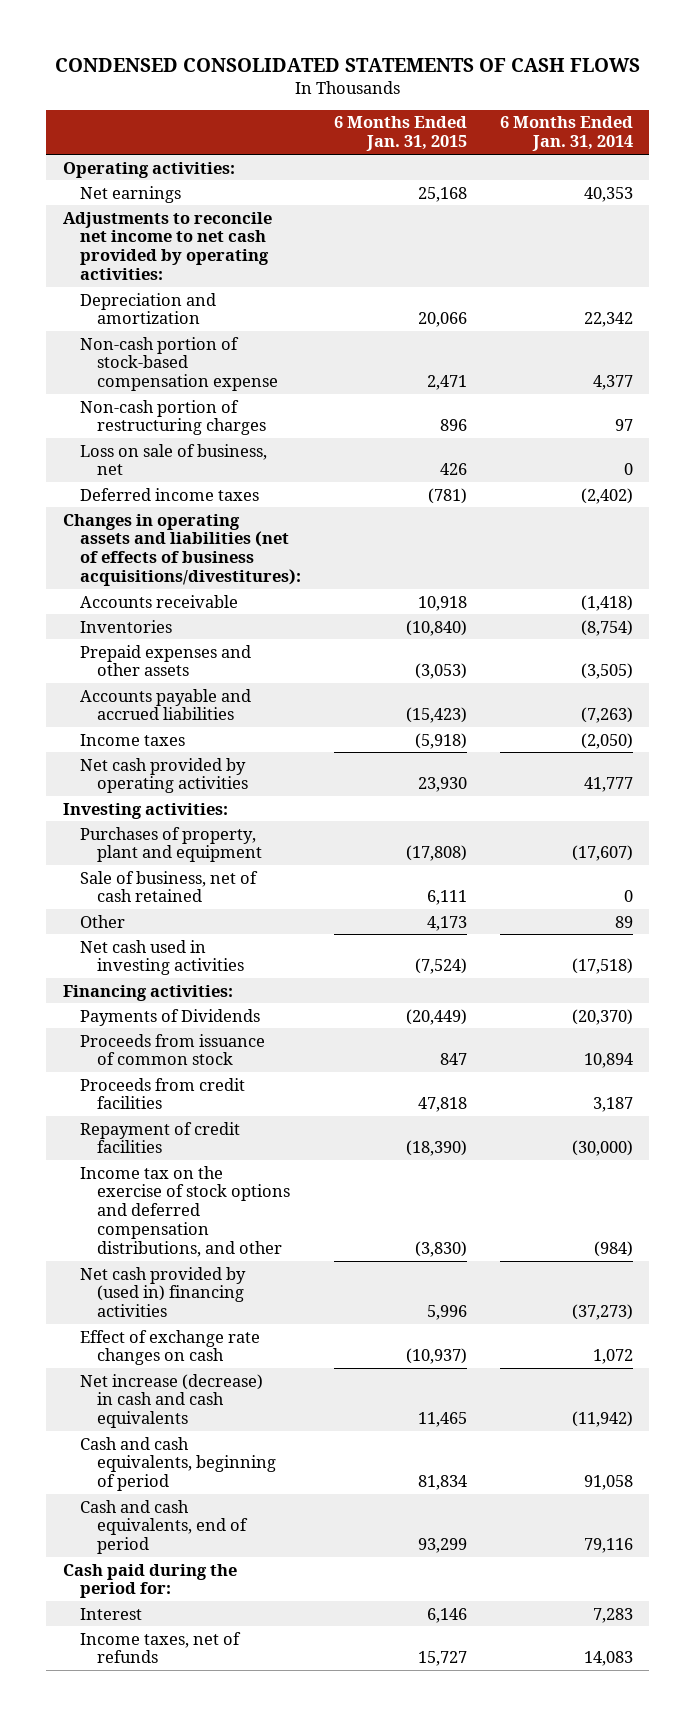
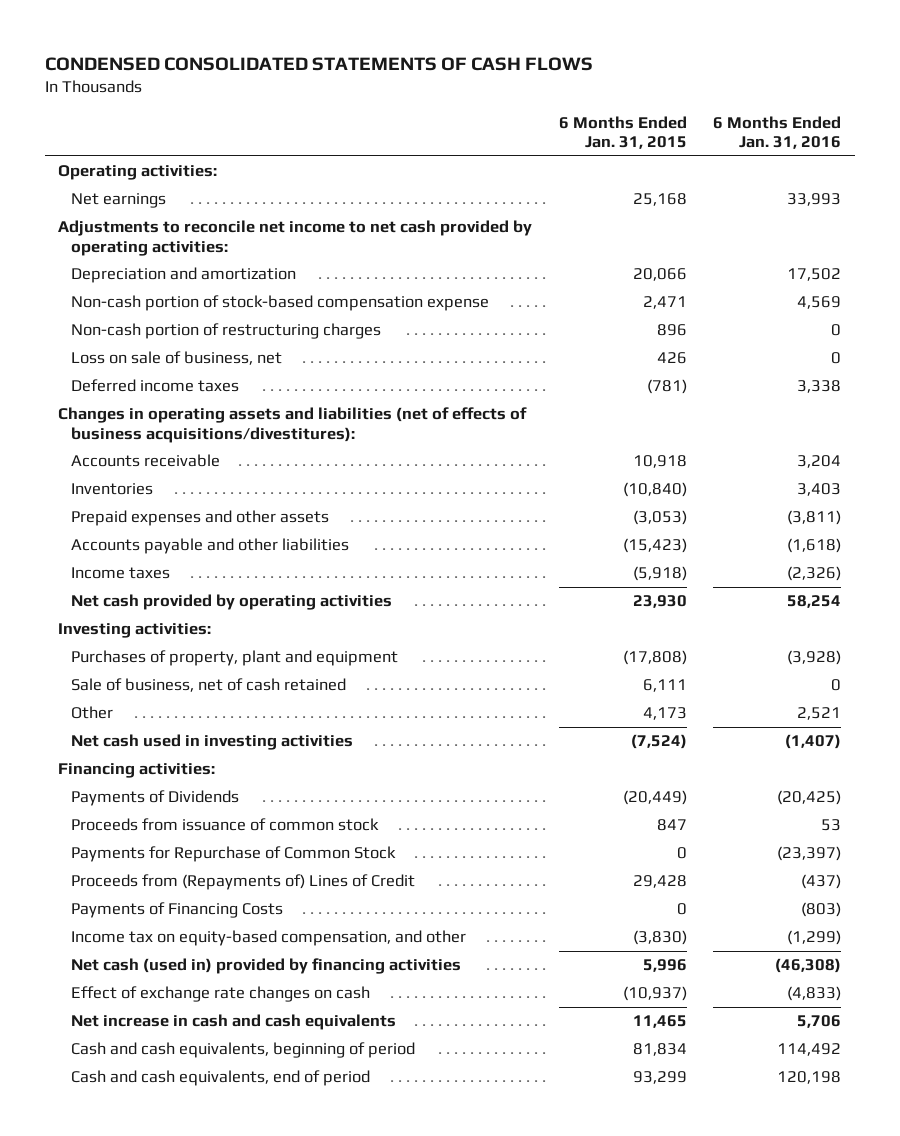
- | 6 Months Ended Jan. 31, 2015 | 6 Months Ended Jan. 31, 2014
+ | 6 Months Ended Jan. 31, 2015 | 6 Months Ended Jan. 31, 2016
- Accounts payable and accrued liabilities | (15,423) | (7,263)
+ Accounts payable and other liabilities | (15,423) | (1,618)
- Proceeds from credit facilities | 47,818 | 3,187
- Repayment of credit facilities | (18,390) | (30,000)
- Income tax on the exercise of stock options and deferred compensation distributions, and other | (3,830) | (984)
- Net cash provided by (used in) financing activities | 5,996 | (37,273)
+ Payments for Repurchase of Common Stock | 0 | (23,397)
+ Proceeds from (Repayments of) Lines of Credit | 29,428 | (437)
+ Payments of Financing Costs | 0 | (803)
+ Income tax on equity-based compensation, and other | (3,830) | (1,299)
+ Net cash (used in) provided by financing activities | 5,996 | (46,308)
- Net increase (decrease) in cash and cash equivalents | 11,465 | (11,942)
+ Net increase in cash and cash equivalents | 11,465 | 5,706
- Cash paid during the period for:
- Interest | 6,146 | 7,283
- Income taxes, net of refunds | 15,727 | 14,083

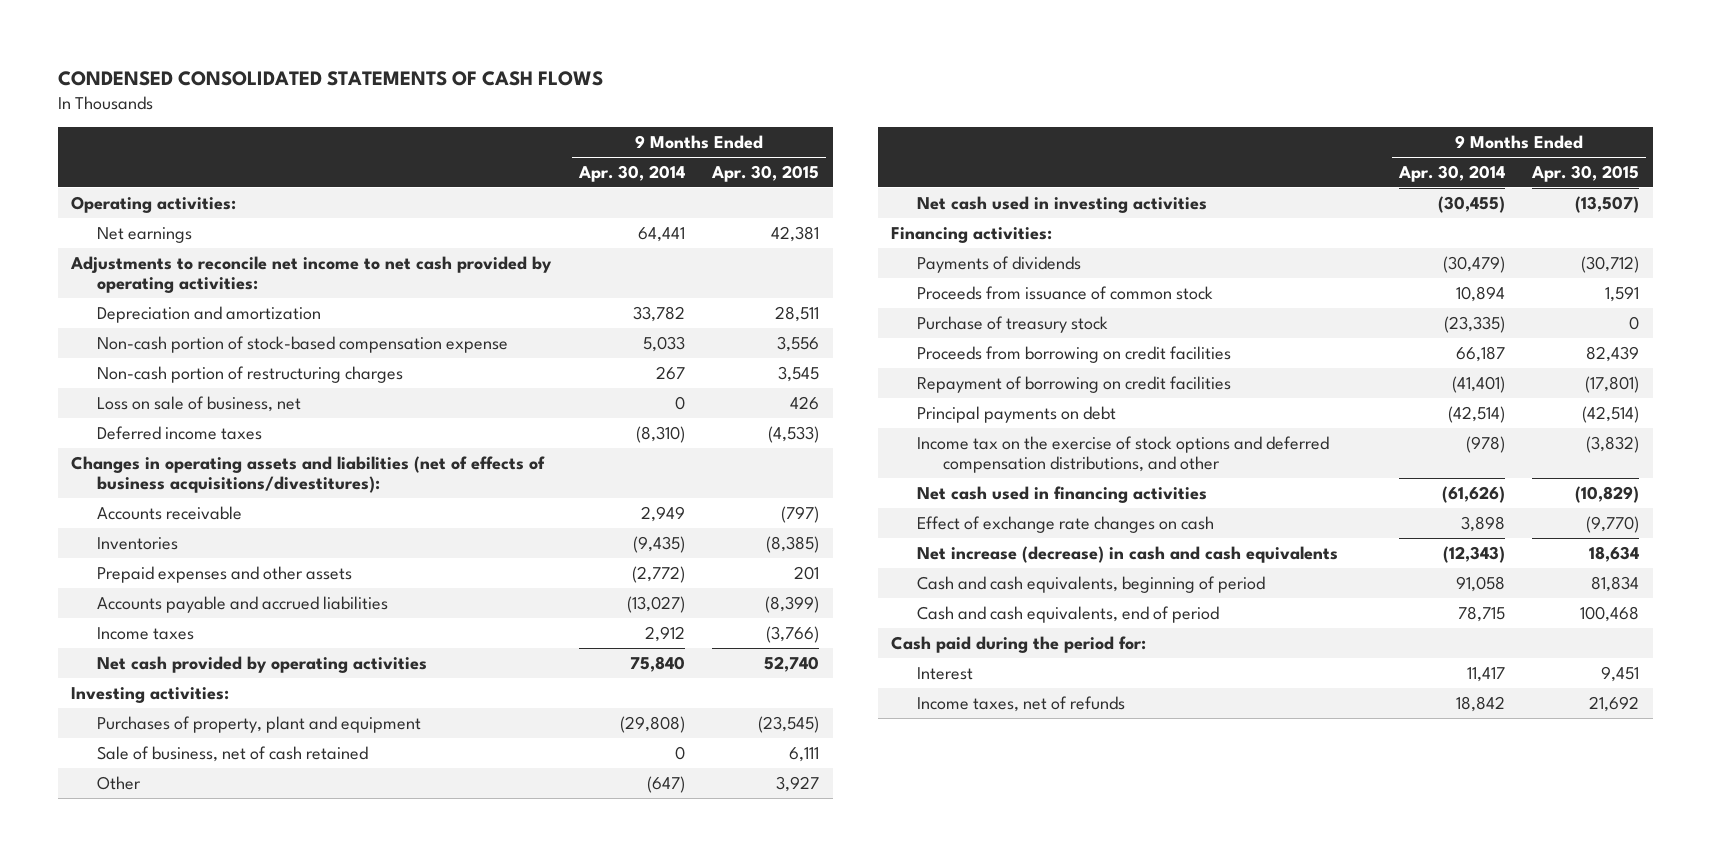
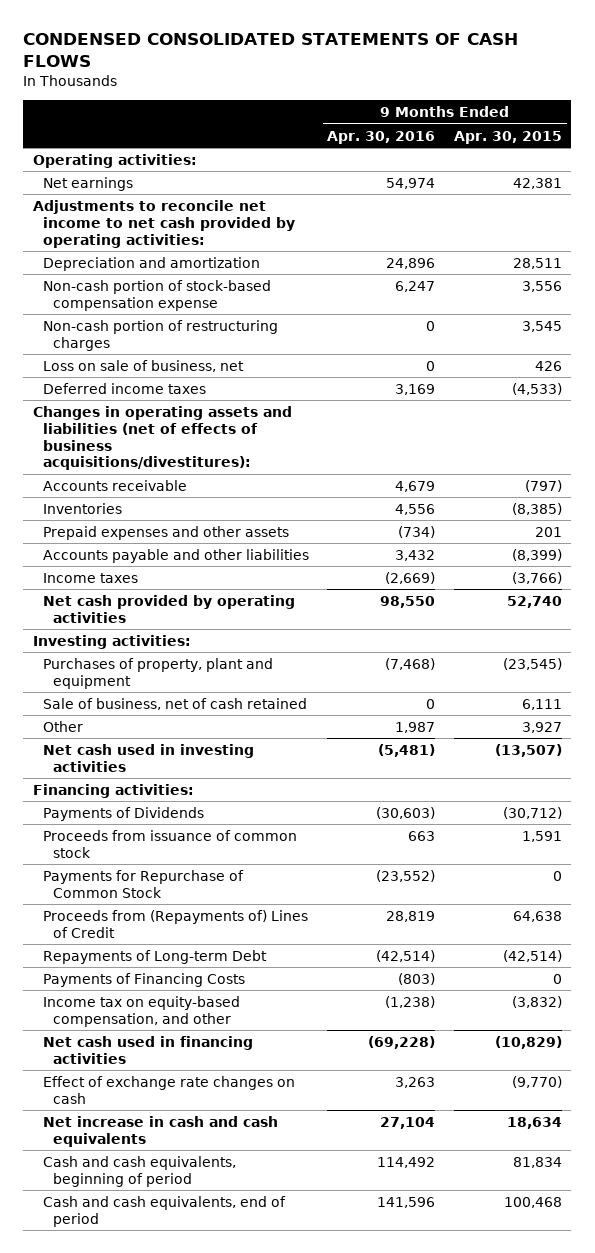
- | 9 Months Ended Apr. 30, 2014 | 9 Months Ended Apr. 30, 2015
+ | 9 Months Ended Apr. 30, 2016 | 9 Months Ended Apr. 30, 2015
- Accounts payable and accrued liabilities | (13,027) | (8,399)
+ Accounts payable and other liabilities | 3,432 | (8,399)
- Payments of dividends | (30,479) | (30,712)
+ Payments of Dividends | (30,603) | (30,712)
- Purchase of treasury stock | (23,335) | 0
- Proceeds from borrowing on credit facilities | 66,187 | 82,439
- Repayment of borrowing on credit facilities | (41,401) | (17,801)
- Principal payments on debt | (42,514) | (42,514)
- Income tax on the exercise of stock options and deferred compensation distributions, and other | (978) | (3,832)
+ Payments for Repurchase of Common Stock | (23,552) | 0
+ Proceeds from (Repayments of) Lines of Credit | 28,819 | 64,638
+ Repayments of Long-term Debt | (42,514) | (42,514)
+ Payments of Financing Costs | (803) | 0
+ Income tax on equity-based compensation, and other | (1,238) | (3,832)
- Net increase (decrease) in cash and cash equivalents | (12,343) | 18,634
+ Net increase in cash and cash equivalents | 27,104 | 18,634
- Cash paid during the period for:
- Interest | 11,417 | 9,451
- Income taxes, net of refunds | 18,842 | 21,692

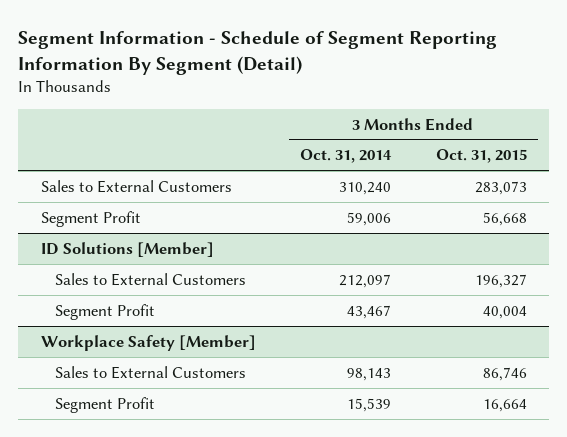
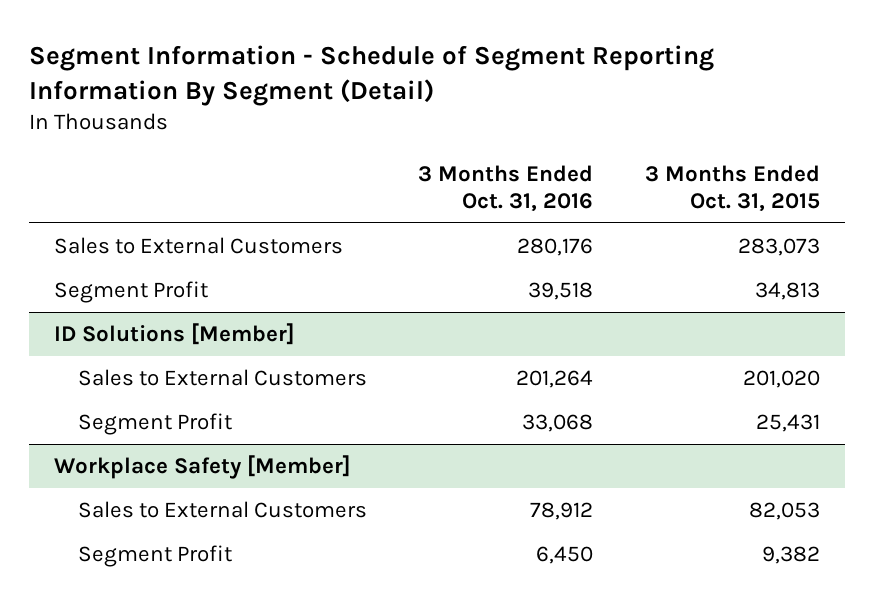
- | 3 Months Ended Oct. 31, 2014 | 3 Months Ended Oct. 31, 2015
+ | 3 Months Ended Oct. 31, 2016 | 3 Months Ended Oct. 31, 2015
- Segment Profit | 59,006 | 56,668
+ Segment Profit | 39,518 | 34,813
@ ID Solutions [Member]
- Sales to External Customers | 212,097 | 196,327
- Segment Profit | 43,467 | 40,004
+ Sales to External Customers | 201,264 | 201,020
+ Segment Profit | 33,068 | 25,431
@ Workplace Safety [Member]
- Sales to External Customers | 98,143 | 86,746
- Segment Profit | 15,539 | 16,664
+ Sales to External Customers | 78,912 | 82,053
+ Segment Profit | 6,450 | 9,382

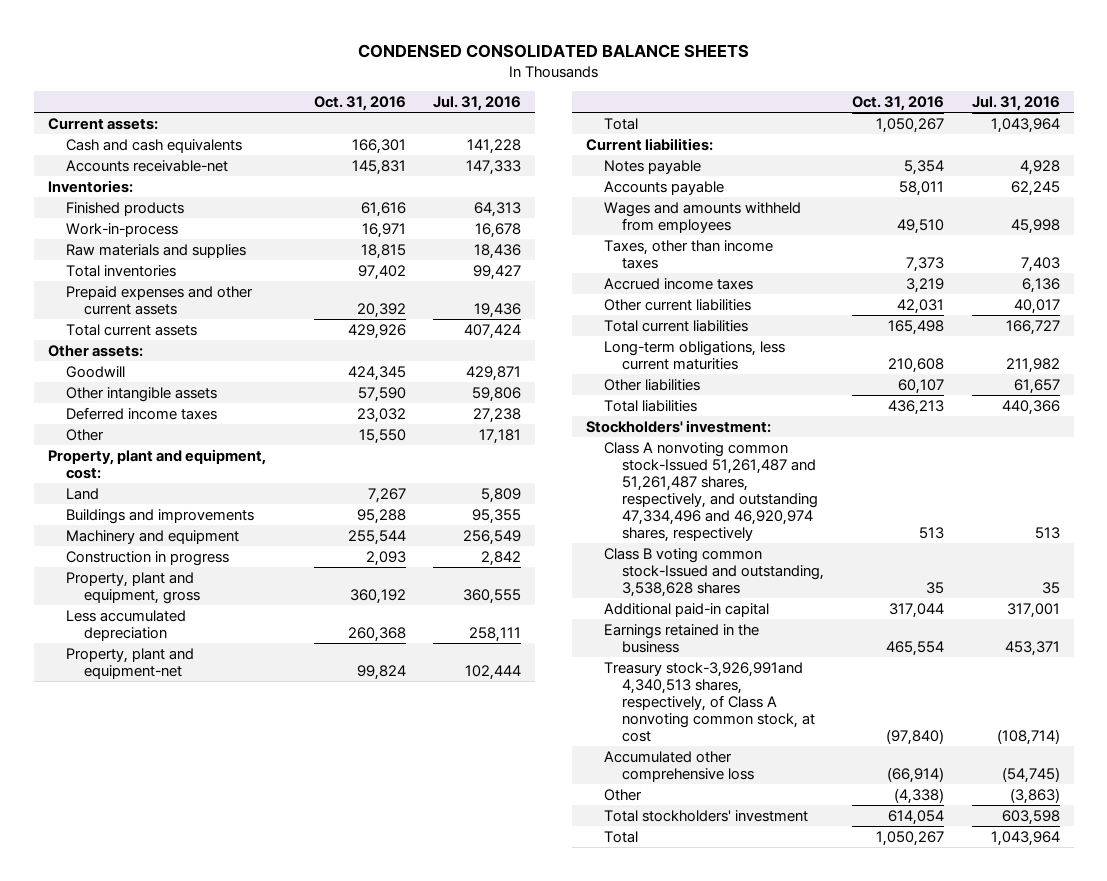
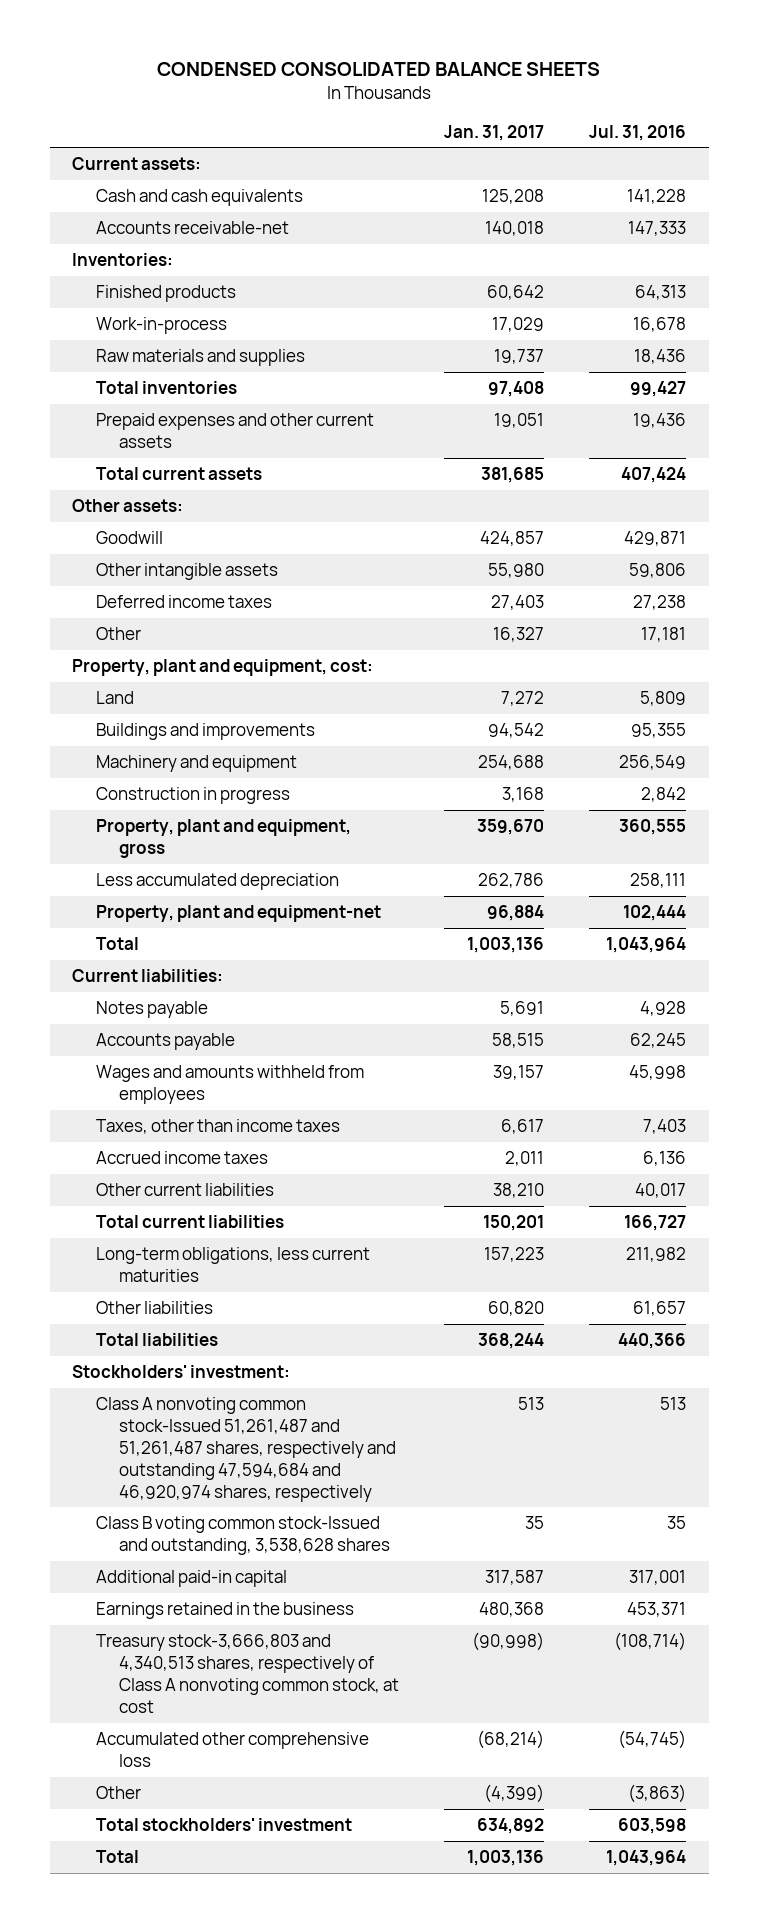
- | Oct. 31, 2016 | Jul. 31, 2016
+ | Jan. 31, 2017 | Jul. 31, 2016
- Class A nonvoting common stock-Issued 51,261,487 and 51,261,487 shares, respectively, and outstanding 47,334,496 and 46,920,974 shares, respectively | 513 | 513
+ Class A nonvoting common stock-Issued 51,261,487 and 51,261,487 shares, respectively and outstanding 47,594,684 and 46,920,974 shares, respectively | 513 | 513
- Treasury stock-3,926,991and 4,340,513 shares, respectively, of Class A nonvoting common stock, at cost | (97,840) | (108,714)
+ Treasury stock-3,666,803 and 4,340,513 shares, respectively of Class A nonvoting common stock, at cost | (90,998) | (108,714)

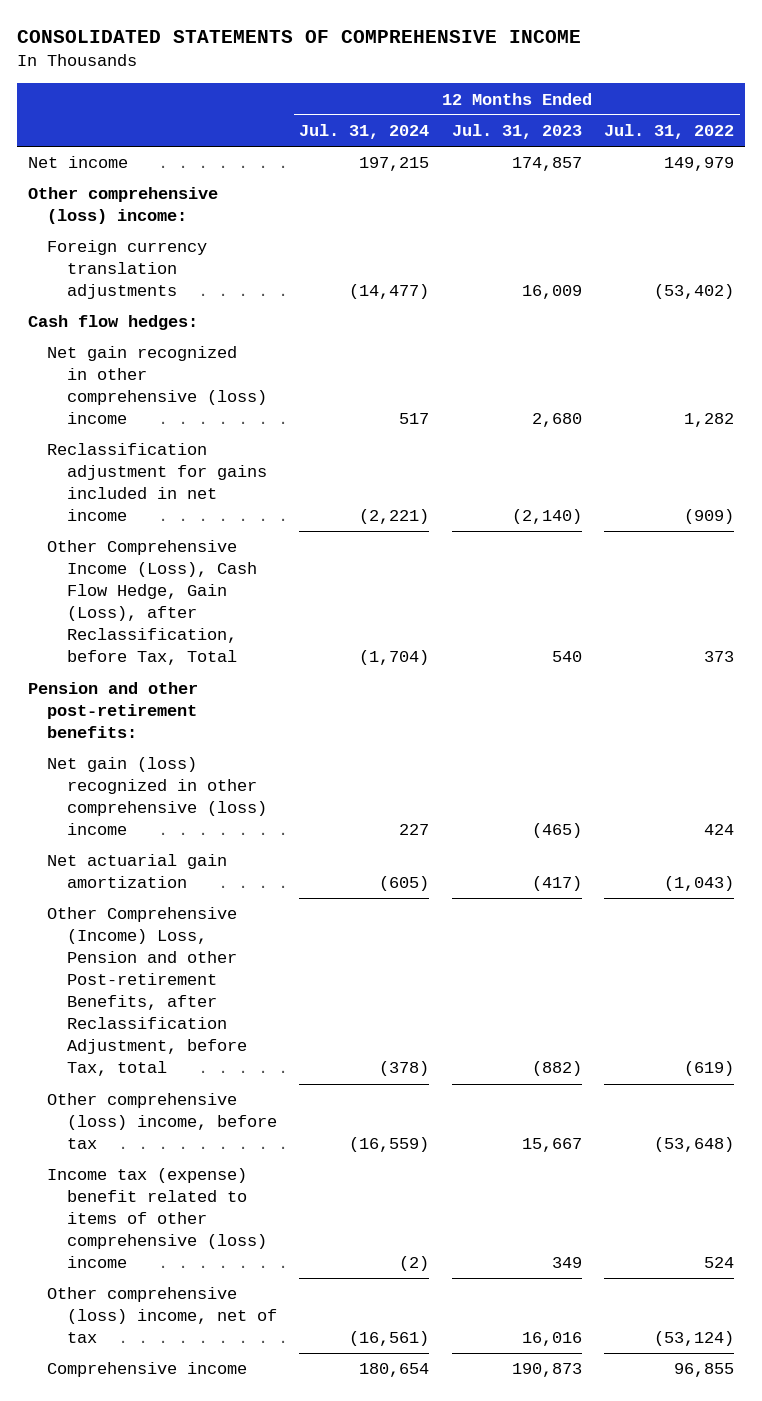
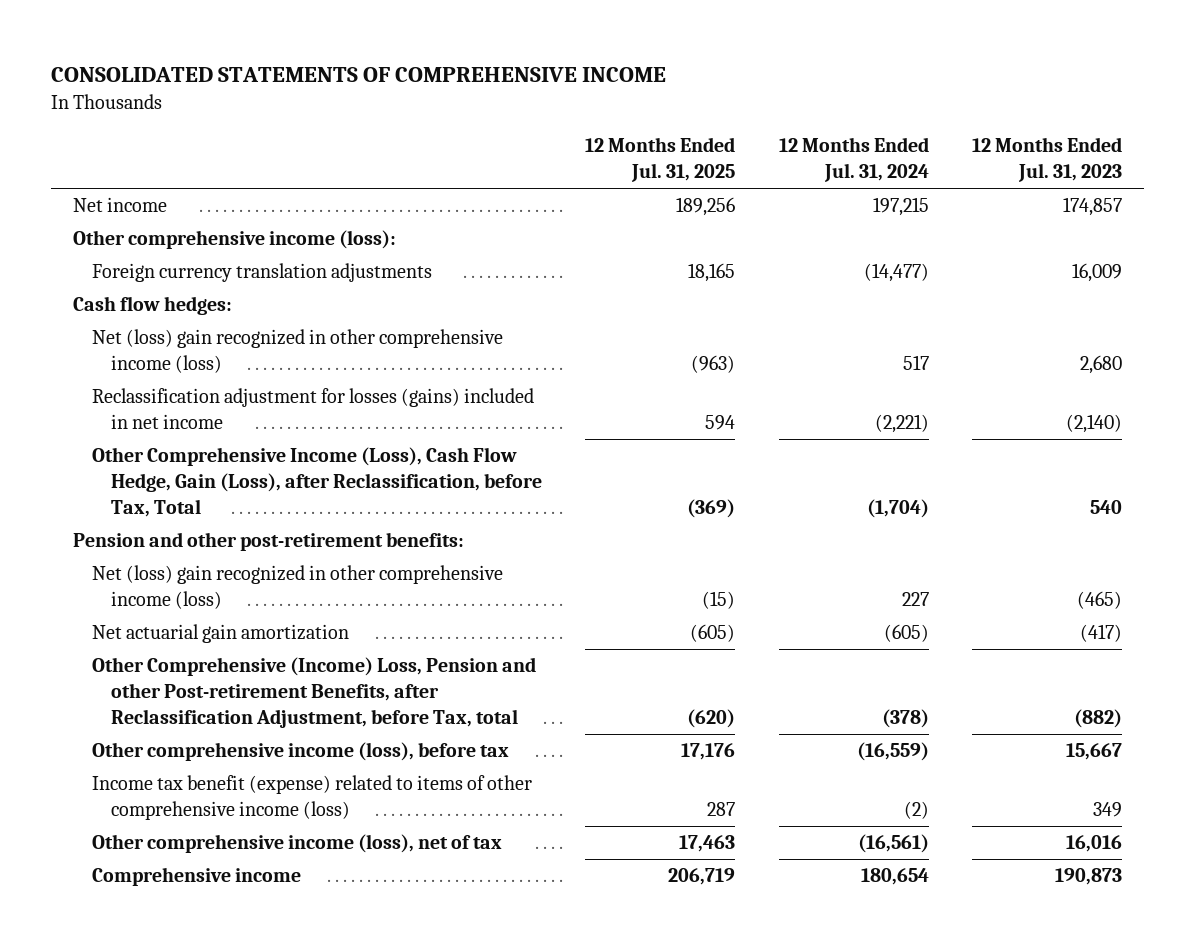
- | 12 Months Ended Jul. 31, 2024 | 12 Months Ended Jul. 31, 2023 | 12 Months Ended Jul. 31, 2022
+ | 12 Months Ended Jul. 31, 2025 | 12 Months Ended Jul. 31, 2024 | 12 Months Ended Jul. 31, 2023
- Other comprehensive (loss) income:
+ Other comprehensive income (loss):
- Net gain recognized in other comprehensive (loss) income | 517 | 2,680 | 1,282
- Reclassification adjustment for gains included in net income | (2,221) | (2,140) | (909)
+ Net (loss) gain recognized in other comprehensive income (loss) | (963) | 517 | 2,680
+ Reclassification adjustment for losses (gains) included in net income | 594 | (2,221) | (2,140)
- Net gain (loss) recognized in other comprehensive (loss) income | 227 | (465) | 424
+ Net (loss) gain recognized in other comprehensive income (loss) | (15) | 227 | (465)
- Other comprehensive (loss) income, before tax | (16,559) | 15,667 | (53,648)
- Income tax (expense) benefit related to items of other comprehensive (loss) income | (2) | 349 | 524
- Other comprehensive (loss) income, net of tax | (16,561) | 16,016 | (53,124)
+ Other comprehensive income (loss), before tax | 17,176 | (16,559) | 15,667
+ Income tax benefit (expense) related to items of other comprehensive income (loss) | 287 | (2) | 349
+ Other comprehensive income (loss), net of tax | 17,463 | (16,561) | 16,016

